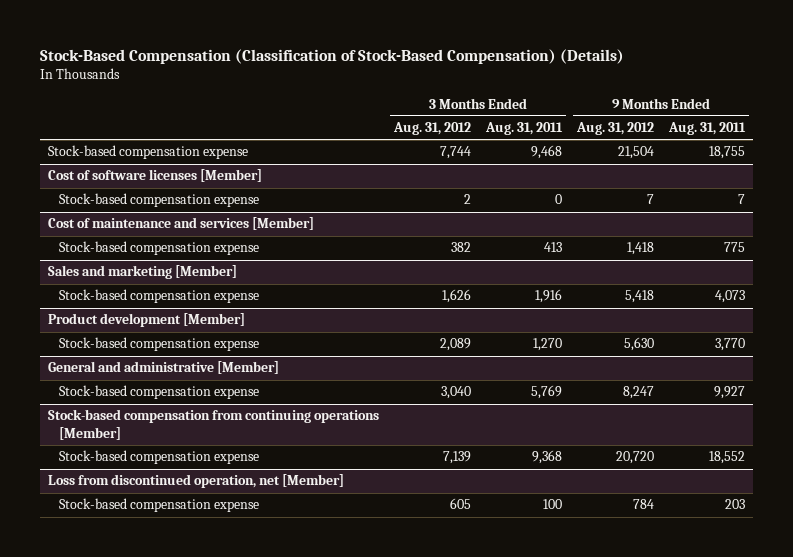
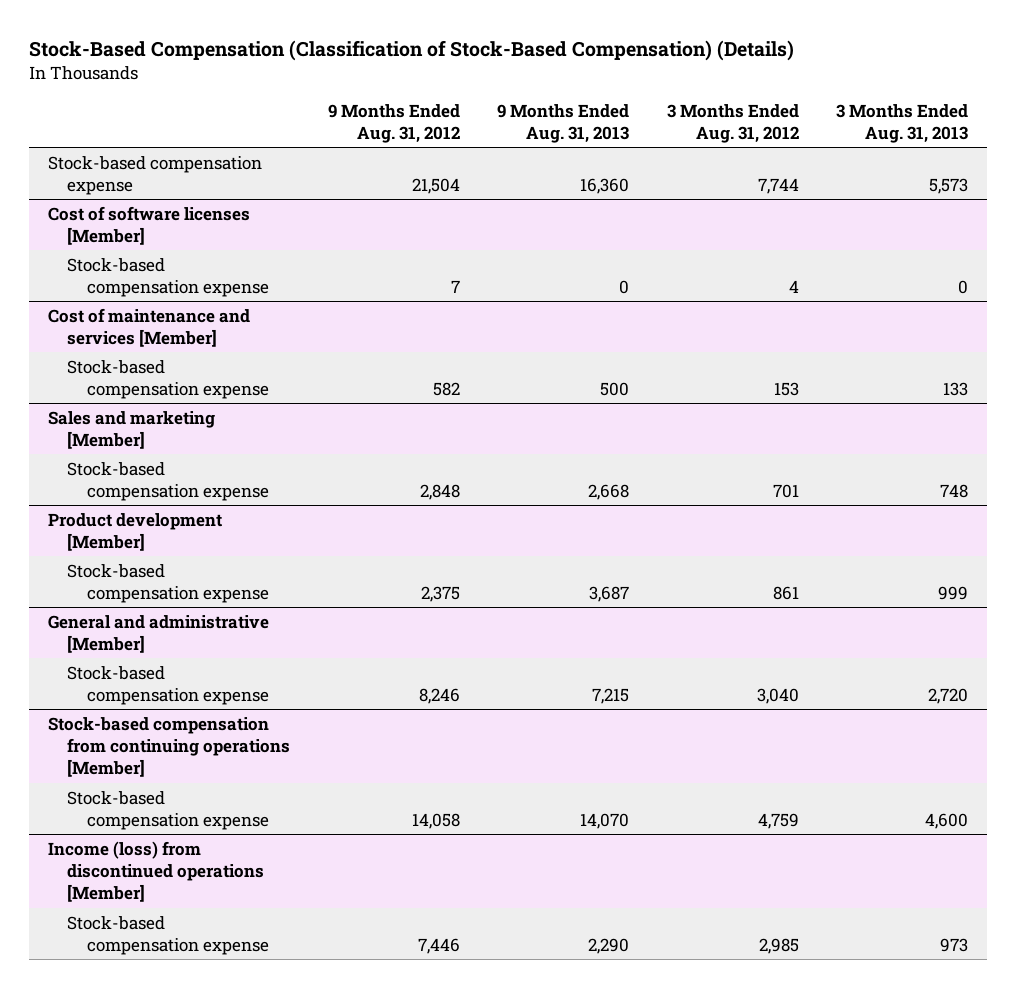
- | 3 Months Ended Aug. 31, 2012 | 3 Months Ended Aug. 31, 2011 | 9 Months Ended Aug. 31, 2012 | 9 Months Ended Aug. 31, 2011
+ | 9 Months Ended Aug. 31, 2012 | 9 Months Ended Aug. 31, 2013 | 3 Months Ended Aug. 31, 2012 | 3 Months Ended Aug. 31, 2013
@ Cost of software licenses [Member]
- Stock-based compensation expense | 2 | 0 | 7 | 7
+ Stock-based compensation expense | 7 | 0 | 4 | 0
@ Cost of maintenance and services [Member]
- Stock-based compensation expense | 382 | 413 | 1,418 | 775
+ Stock-based compensation expense | 582 | 500 | 153 | 133
@ Sales and marketing [Member]
- Stock-based compensation expense | 1,626 | 1,916 | 5,418 | 4,073
+ Stock-based compensation expense | 2,848 | 2,668 | 701 | 748
@ Product development [Member]
- Stock-based compensation expense | 2,089 | 1,270 | 5,630 | 3,770
+ Stock-based compensation expense | 2,375 | 3,687 | 861 | 999
@ General and administrative [Member]
- Stock-based compensation expense | 3,040 | 5,769 | 8,247 | 9,927
+ Stock-based compensation expense | 8,246 | 7,215 | 3,040 | 2,720
@ Stock-based compensation from continuing operations [Member]
- Stock-based compensation expense | 7,139 | 9,368 | 20,720 | 18,552
- Loss from discontinued operation, net [Member]
- Stock-based compensation expense | 605 | 100 | 784 | 203
@ Stock-based compensation from continuing operations [Member]
+ Stock-based compensation expense | 14,058 | 14,070 | 4,759 | 4,600
+ Income (loss) from discontinued operations [Member]
+ Stock-based compensation expense | 7,446 | 2,290 | 2,985 | 973

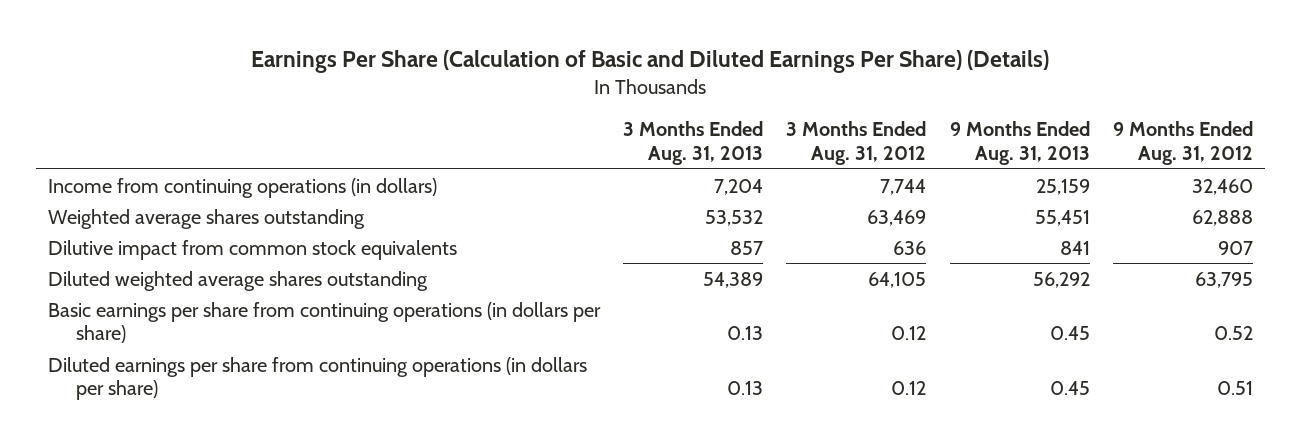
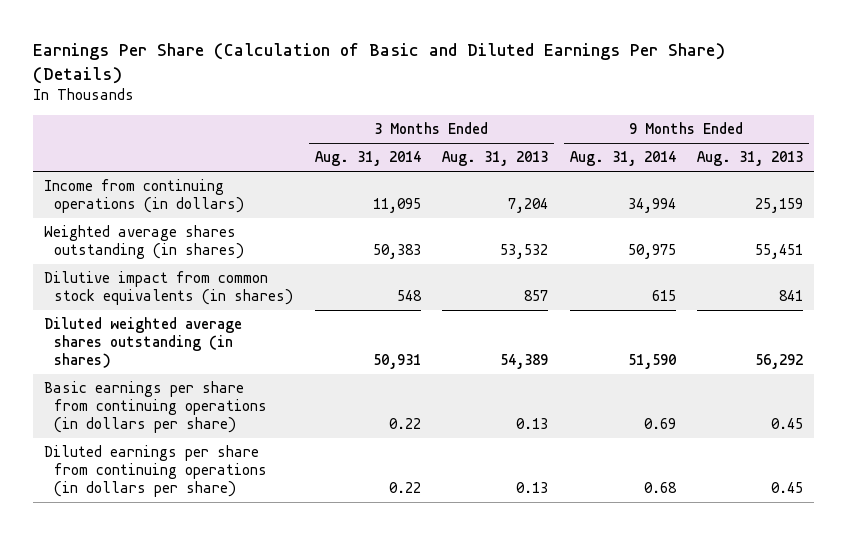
- | 3 Months Ended Aug. 31, 2013 | 3 Months Ended Aug. 31, 2012 | 9 Months Ended Aug. 31, 2013 | 9 Months Ended Aug. 31, 2012
+ | 3 Months Ended Aug. 31, 2014 | 3 Months Ended Aug. 31, 2013 | 9 Months Ended Aug. 31, 2014 | 9 Months Ended Aug. 31, 2013
- Weighted average shares outstanding | 53,532 | 63,469 | 55,451 | 62,888
- Dilutive impact from common stock equivalents | 857 | 636 | 841 | 907
- Diluted weighted average shares outstanding | 54,389 | 64,105 | 56,292 | 63,795
+ Weighted average shares outstanding (in shares) | 50,383 | 53,532 | 50,975 | 55,451
+ Dilutive impact from common stock equivalents (in shares) | 548 | 857 | 615 | 841
+ Diluted weighted average shares outstanding (in shares) | 50,931 | 54,389 | 51,590 | 56,292

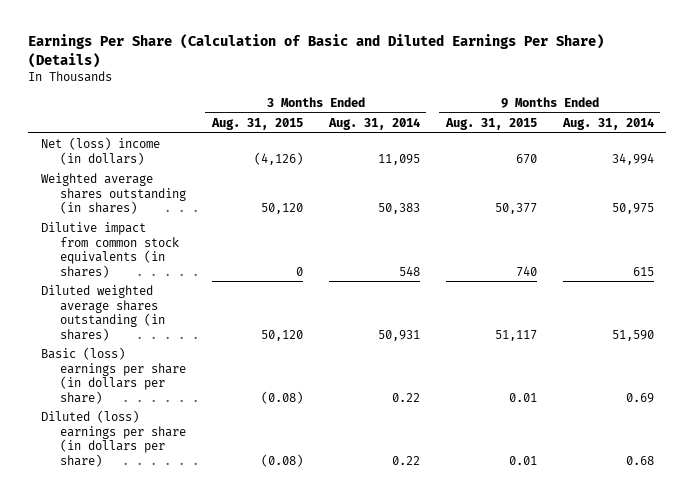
- | 3 Months Ended Aug. 31, 2014 | 3 Months Ended Aug. 31, 2013 | 9 Months Ended Aug. 31, 2014 | 9 Months Ended Aug. 31, 2013
+ | 3 Months Ended Aug. 31, 2015 | 3 Months Ended Aug. 31, 2014 | 9 Months Ended Aug. 31, 2015 | 9 Months Ended Aug. 31, 2014
- Income from continuing operations (in dollars) | 11,095 | 7,204 | 34,994 | 25,159
+ Net (loss) income (in dollars) | (4,126) | 11,095 | 670 | 34,994
- Basic earnings per share from continuing operations (in dollars per share) | 0.22 | 0.13 | 0.69 | 0.45
- Diluted earnings per share from continuing operations (in dollars per share) | 0.22 | 0.13 | 0.68 | 0.45
+ Basic (loss) earnings per share (in dollars per share) | (0.08) | 0.22 | 0.01 | 0.69
+ Diluted (loss) earnings per share (in dollars per share) | (0.08) | 0.22 | 0.01 | 0.68

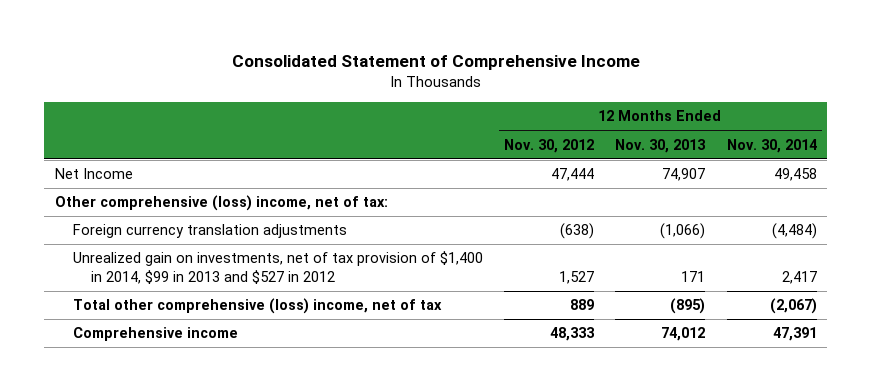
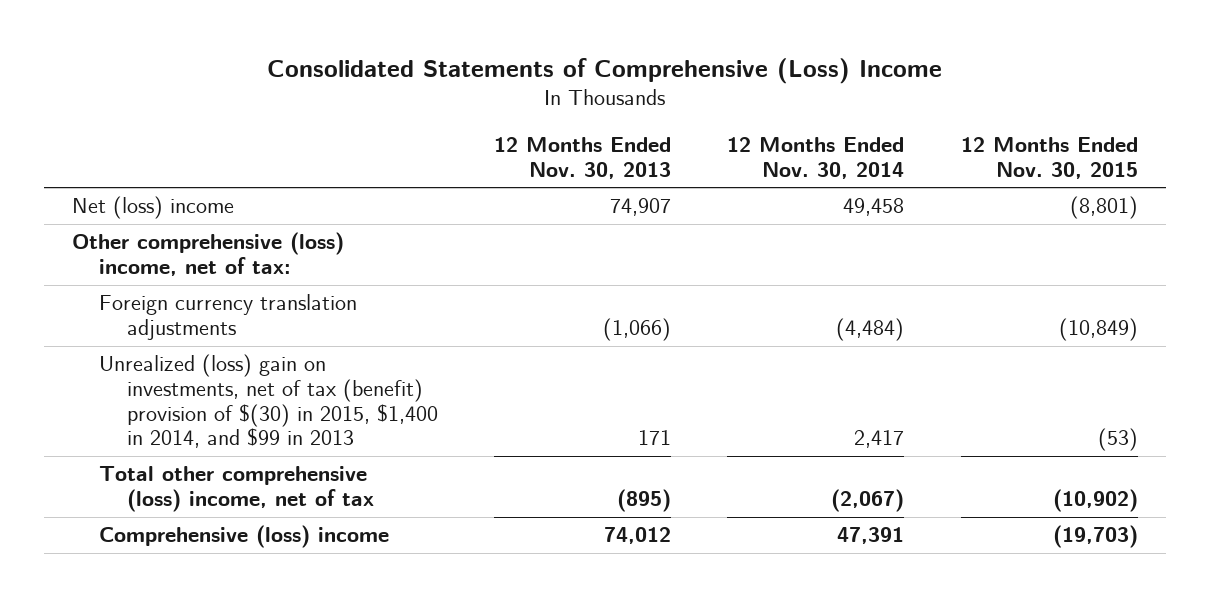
- Consolidated Statement of Comprehensive Income
+ Consolidated Statements of Comprehensive (Loss) Income
- | 12 Months Ended Nov. 30, 2012 | 12 Months Ended Nov. 30, 2013 | 12 Months Ended Nov. 30, 2014
+ | 12 Months Ended Nov. 30, 2013 | 12 Months Ended Nov. 30, 2014 | 12 Months Ended Nov. 30, 2015
- Net Income | 47,444 | 74,907 | 49,458
+ Net (loss) income | 74,907 | 49,458 | (8,801)
- Unrealized gain on investments, net of tax provision of $1,400 in 2014, $99 in 2013 and $527 in 2012 | 1,527 | 171 | 2,417
+ Unrealized (loss) gain on investments, net of tax (benefit) provision of $(30) in 2015, $1,400 in 2014, and $99 in 2013 | 171 | 2,417 | (53)
- Comprehensive income | 48,333 | 74,012 | 47,391
+ Comprehensive (loss) income | 74,012 | 47,391 | (19,703)

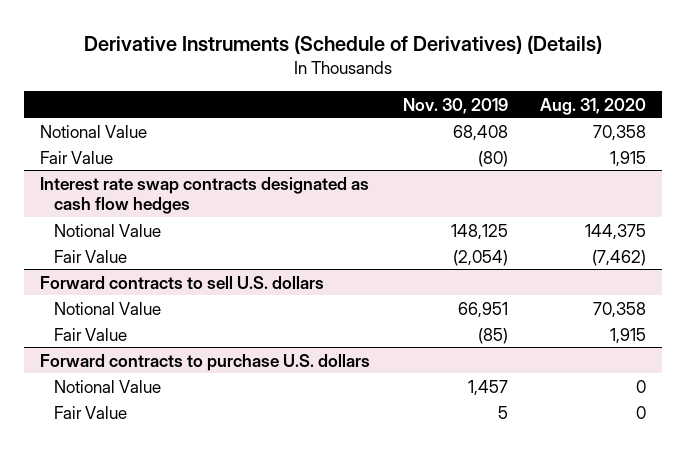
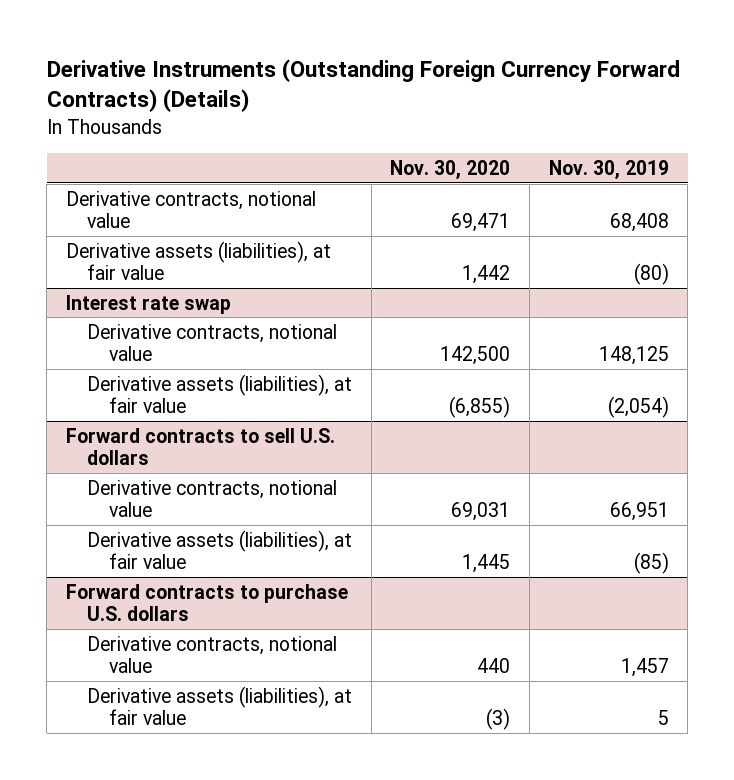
- Derivative Instruments (Schedule of Derivatives) (Details)
+ Derivative Instruments (Outstanding Foreign Currency Forward Contracts) (Details)
- | Nov. 30, 2019 | Aug. 31, 2020
+ | Nov. 30, 2020 | Nov. 30, 2019
- Notional Value | 68,408 | 70,358
- Fair Value | (80) | 1,915
- Interest rate swap contracts designated as cash flow hedges
- Notional Value | 148,125 | 144,375
- Fair Value | (2,054) | (7,462)
+ Derivative contracts, notional value | 69,471 | 68,408
+ Derivative assets (liabilities), at fair value | 1,442 | (80)
+ Interest rate swap
+ Derivative contracts, notional value | 142,500 | 148,125
+ Derivative assets (liabilities), at fair value | (6,855) | (2,054)
@ Forward contracts to sell U.S. dollars
- Notional Value | 66,951 | 70,358
- Fair Value | (85) | 1,915
+ Derivative contracts, notional value | 69,031 | 66,951
+ Derivative assets (liabilities), at fair value | 1,445 | (85)
@ Forward contracts to purchase U.S. dollars
- Notional Value | 1,457 | 0
- Fair Value | 5 | 0
+ Derivative contracts, notional value | 440 | 1,457
+ Derivative assets (liabilities), at fair value | (3) | 5

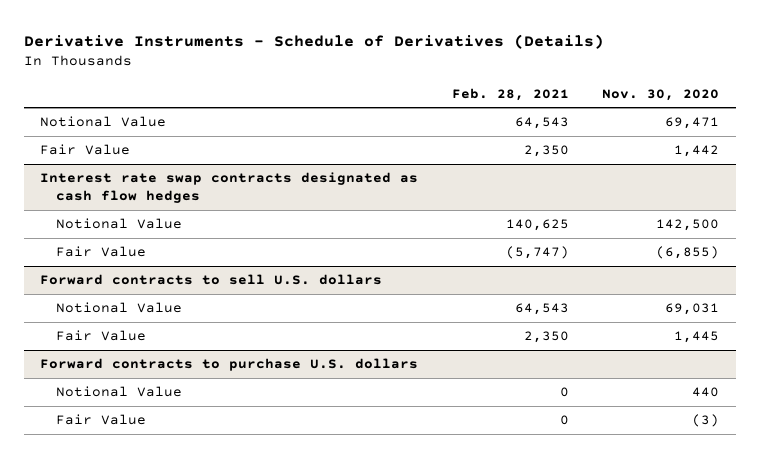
- Derivative Instruments (Outstanding Foreign Currency Forward Contracts) (Details)
+ Derivative Instruments - Schedule of Derivatives (Details)
- | Nov. 30, 2020 | Nov. 30, 2019
+ | Feb. 28, 2021 | Nov. 30, 2020
- Derivative contracts, notional value | 69,471 | 68,408
- Derivative assets (liabilities), at fair value | 1,442 | (80)
- Interest rate swap
- Derivative contracts, notional value | 142,500 | 148,125
- Derivative assets (liabilities), at fair value | (6,855) | (2,054)
+ Notional Value | 64,543 | 69,471
+ Fair Value | 2,350 | 1,442
+ Interest rate swap contracts designated as cash flow hedges
+ Notional Value | 140,625 | 142,500
+ Fair Value | (5,747) | (6,855)
@ Forward contracts to sell U.S. dollars
- Derivative contracts, notional value | 69,031 | 66,951
- Derivative assets (liabilities), at fair value | 1,445 | (85)
+ Notional Value | 64,543 | 69,031
+ Fair Value | 2,350 | 1,445
@ Forward contracts to purchase U.S. dollars
- Derivative contracts, notional value | 440 | 1,457
- Derivative assets (liabilities), at fair value | (3) | 5
+ Notional Value | 0 | 440
+ Fair Value | 0 | (3)

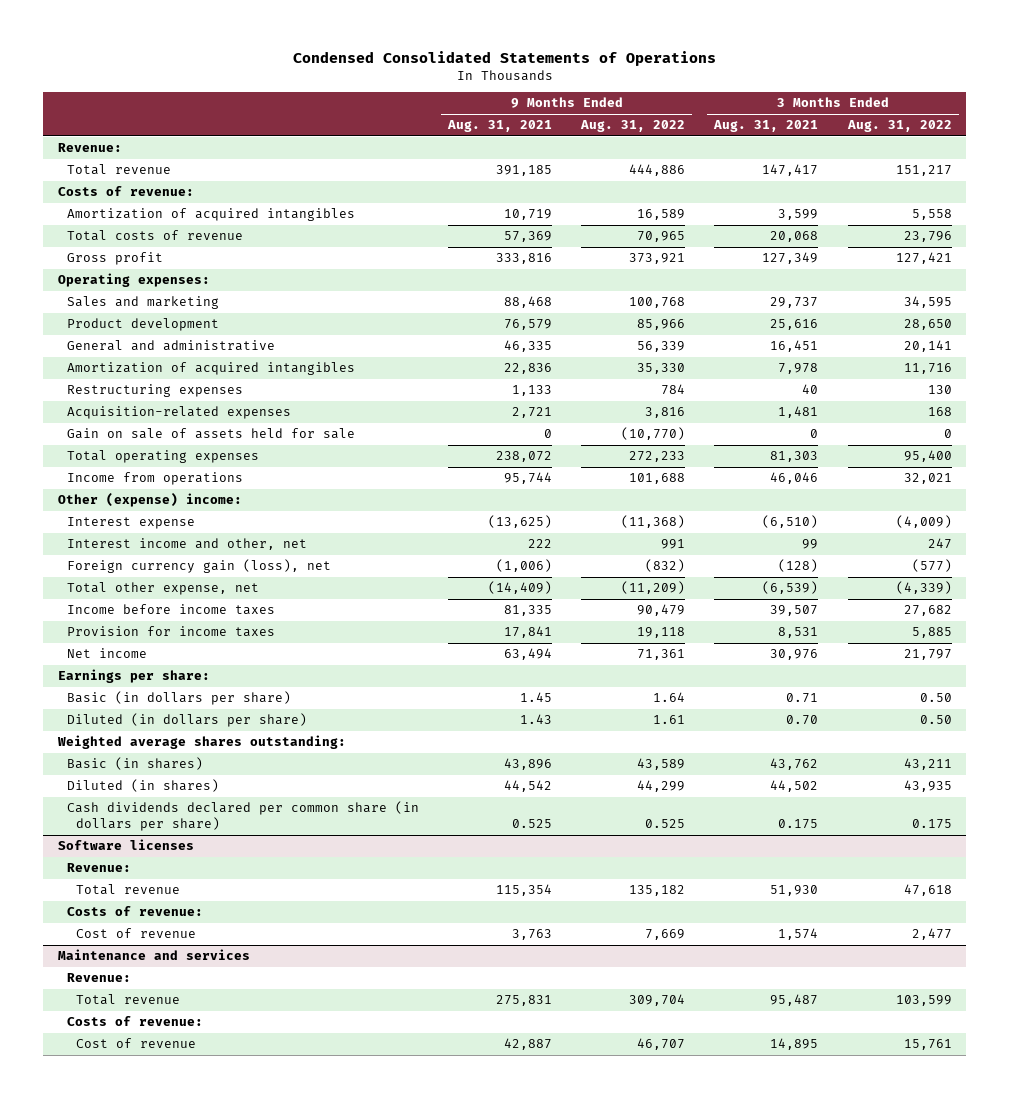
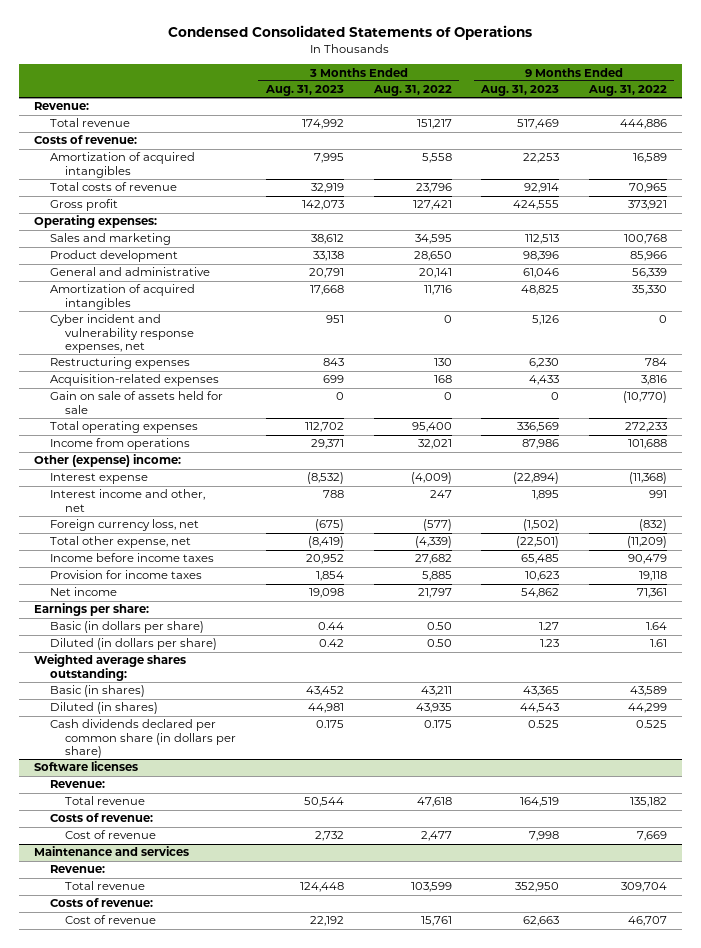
- | 9 Months Ended Aug. 31, 2021 | 9 Months Ended Aug. 31, 2022 | 3 Months Ended Aug. 31, 2021 | 3 Months Ended Aug. 31, 2022
+ | 3 Months Ended Aug. 31, 2023 | 3 Months Ended Aug. 31, 2022 | 9 Months Ended Aug. 31, 2023 | 9 Months Ended Aug. 31, 2022
+ Cyber incident and vulnerability response expenses, net | 951 | 0 | 5,126 | 0
- Foreign currency gain (loss), net | (1,006) | (832) | (128) | (577)
+ Foreign currency loss, net | (675) | (577) | (1,502) | (832)

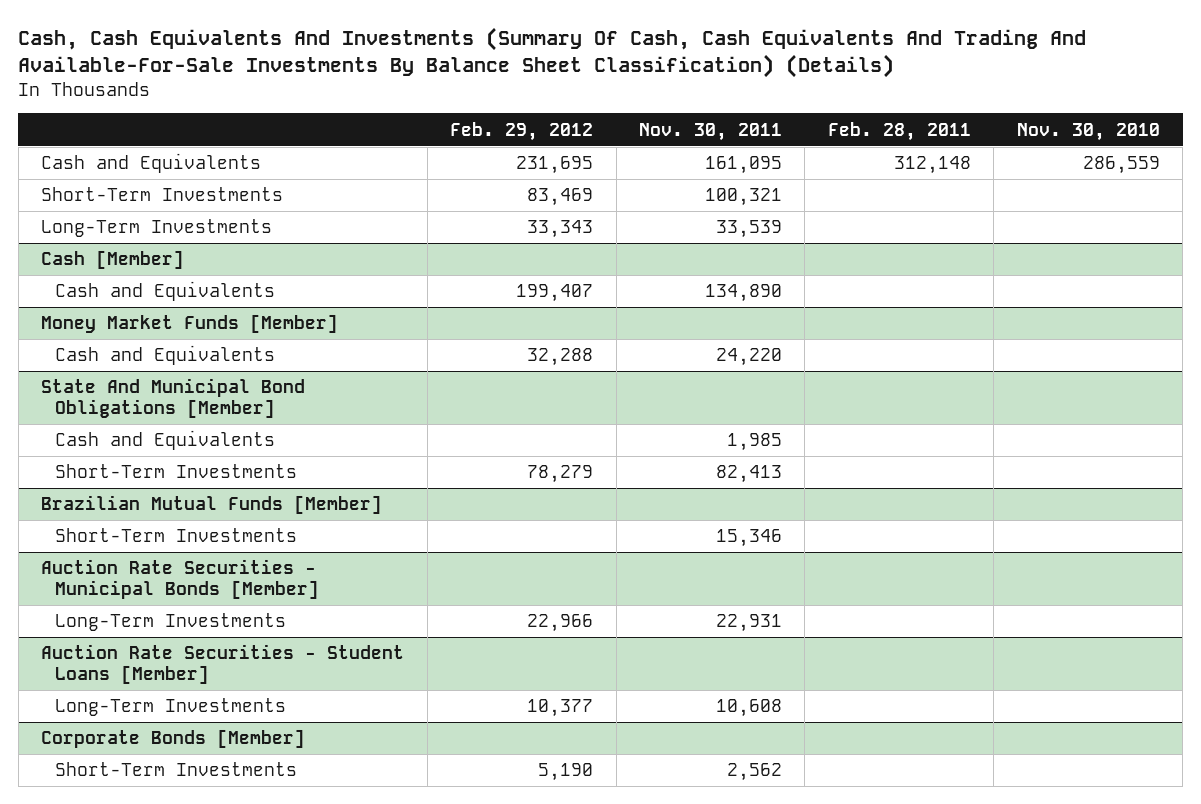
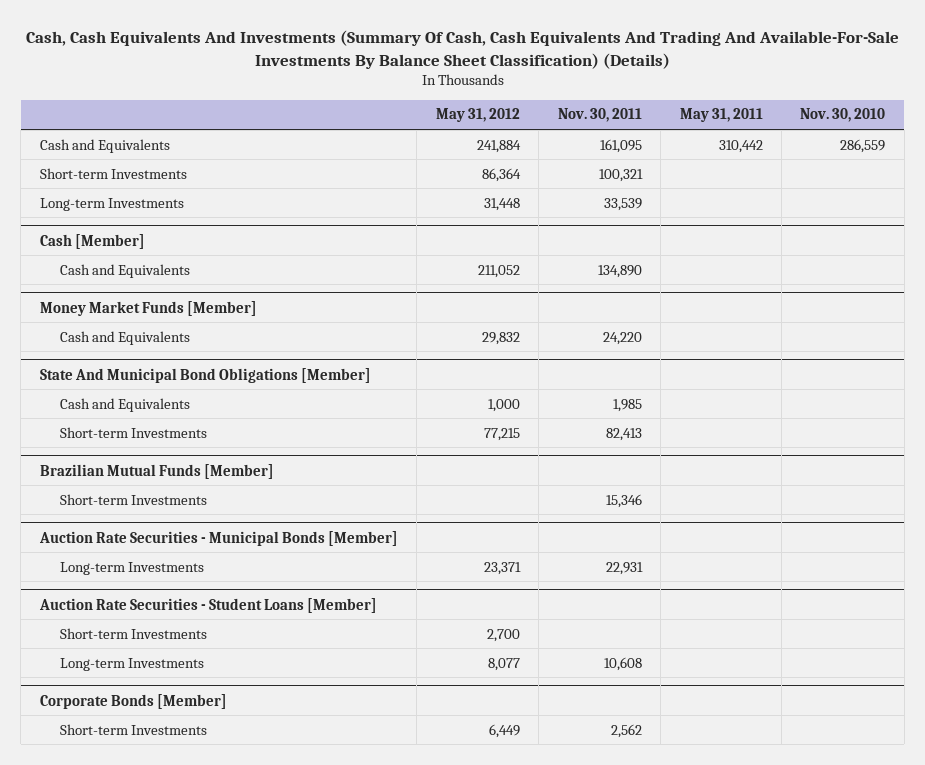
- | Feb. 29, 2012 | Nov. 30, 2011 | Feb. 28, 2011 | Nov. 30, 2010
+ | May 31, 2012 | Nov. 30, 2011 | May 31, 2011 | Nov. 30, 2010
- Short-Term Investments | 83,469 | 100,321 | |
- Long-Term Investments | 33,343 | 33,539 | |
+ Short-term Investments | 86,364 | 100,321 | |
+ Long-term Investments | 31,448 | 33,539 | |
@ State And Municipal Bond Obligations [Member]
- Short-Term Investments | 78,279 | 82,413 | |
+ Short-term Investments | 77,215 | 82,413 | |
@ Brazilian Mutual Funds [Member]
- Short-Term Investments | | 15,346 | |
+ Short-term Investments | | 15,346 | |
@ Auction Rate Securities - Municipal Bonds [Member]
- Long-Term Investments | 22,966 | 22,931 | |
+ Long-term Investments | 23,371 | 22,931 | |
@ Auction Rate Securities - Student Loans [Member]
- Long-Term Investments | 10,377 | 10,608 | |
+ Short-term Investments | 2,700 | | |
+ Long-term Investments | 8,077 | 10,608 | |
@ Corporate Bonds [Member]
- Short-Term Investments | 5,190 | 2,562 | |
+ Short-term Investments | 6,449 | 2,562 | |

